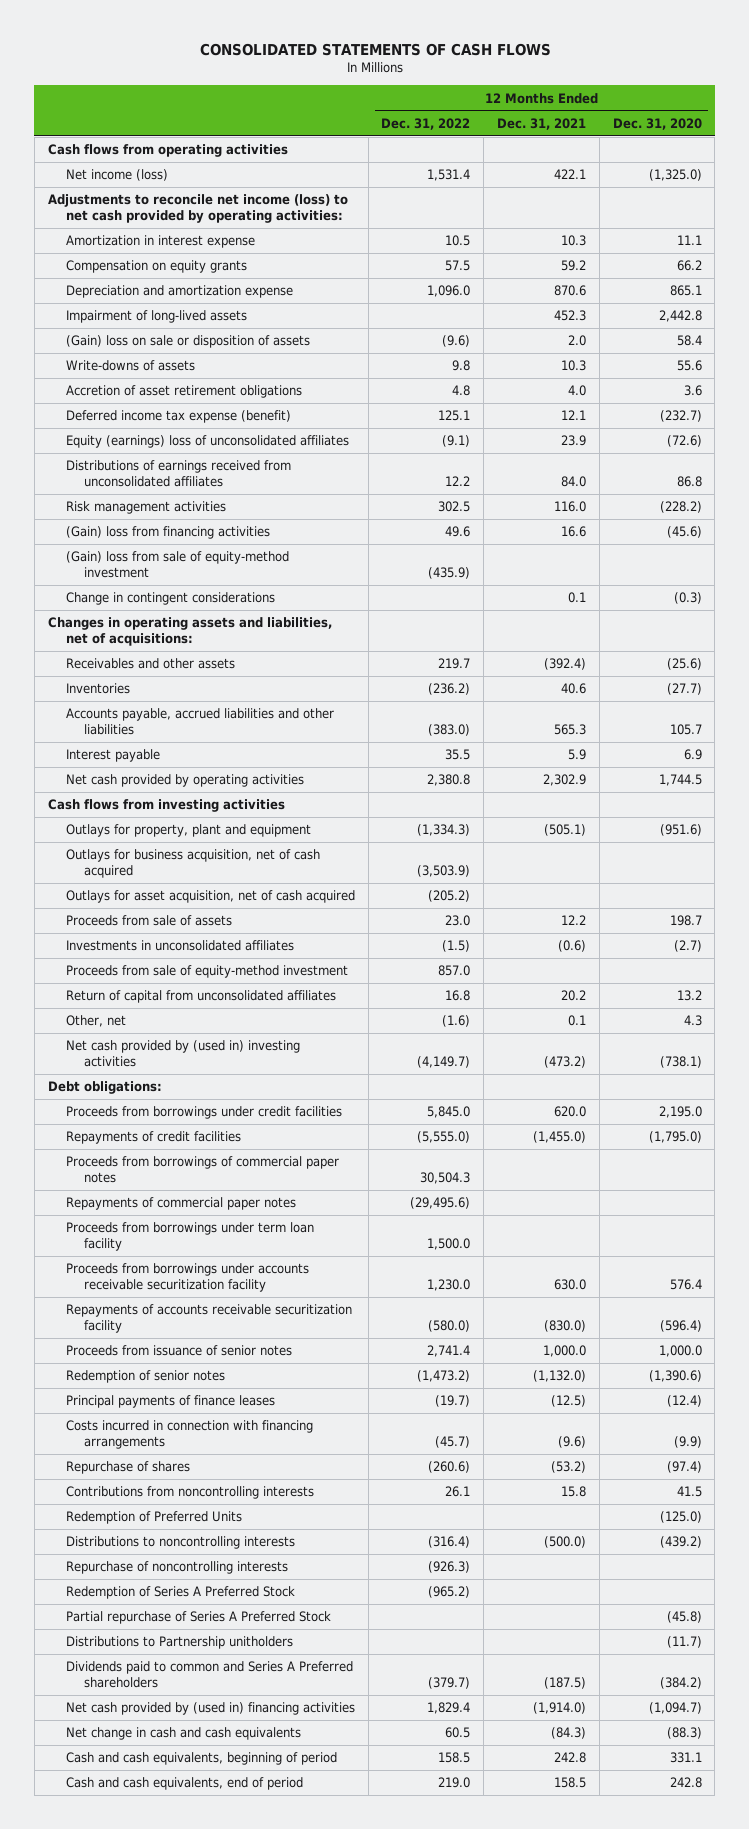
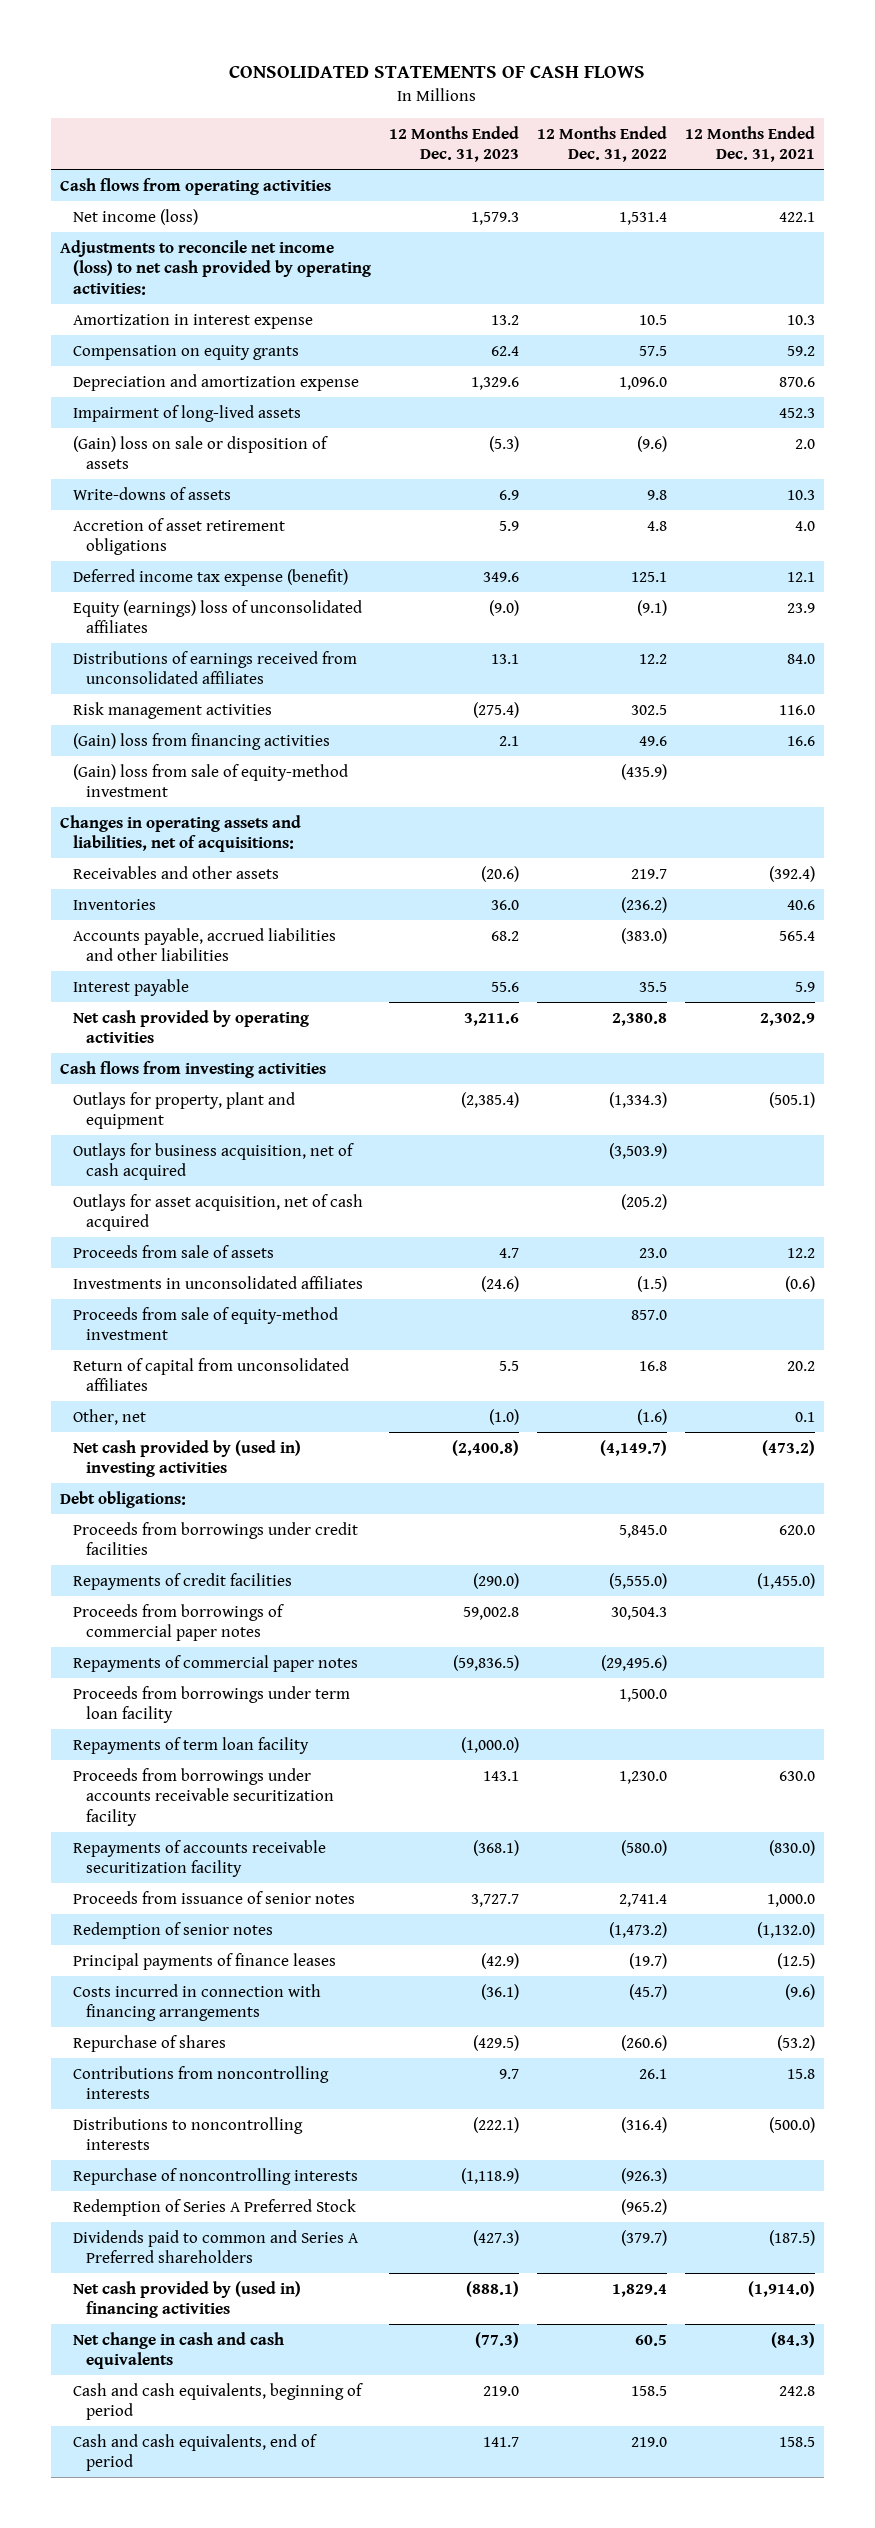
- | 12 Months Ended Dec. 31, 2022 | 12 Months Ended Dec. 31, 2021 | 12 Months Ended Dec. 31, 2020
+ | 12 Months Ended Dec. 31, 2023 | 12 Months Ended Dec. 31, 2022 | 12 Months Ended Dec. 31, 2021
- Change in contingent considerations | | 0.1 | (0.3)
- Accounts payable, accrued liabilities and other liabilities | (383.0) | 565.3 | 105.7
+ Accounts payable, accrued liabilities and other liabilities | 68.2 | (383.0) | 565.4
+ Repayments of term loan facility | (1,000.0) | |
- Redemption of Preferred Units | | | (125.0)
- Partial repurchase of Series A Preferred Stock | | | (45.8)
- Distributions to Partnership unitholders | | | (11.7)

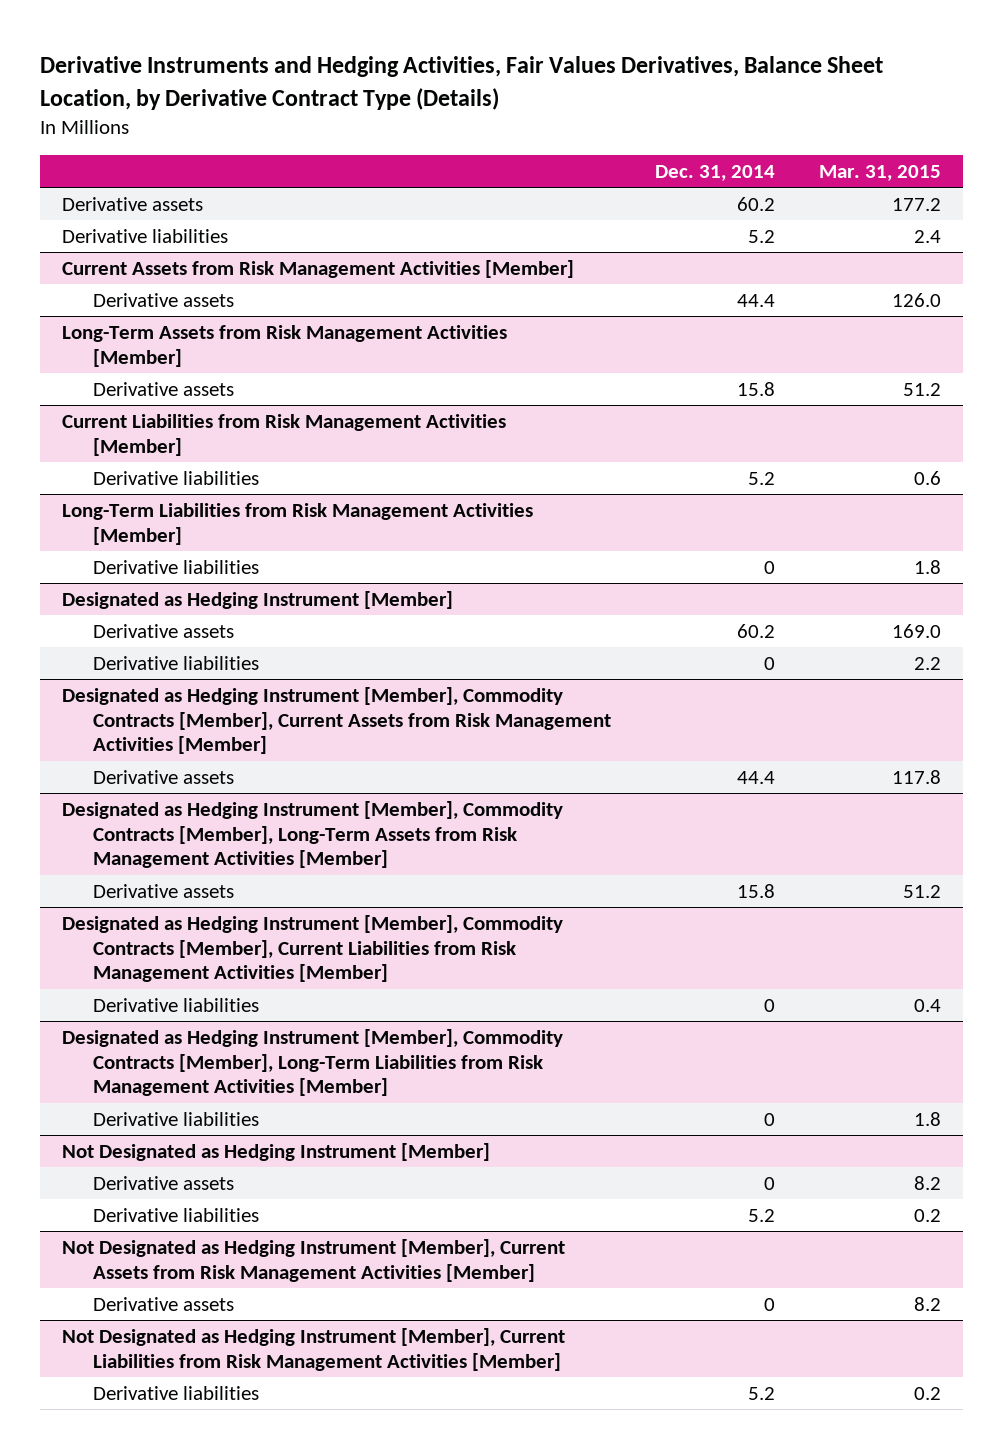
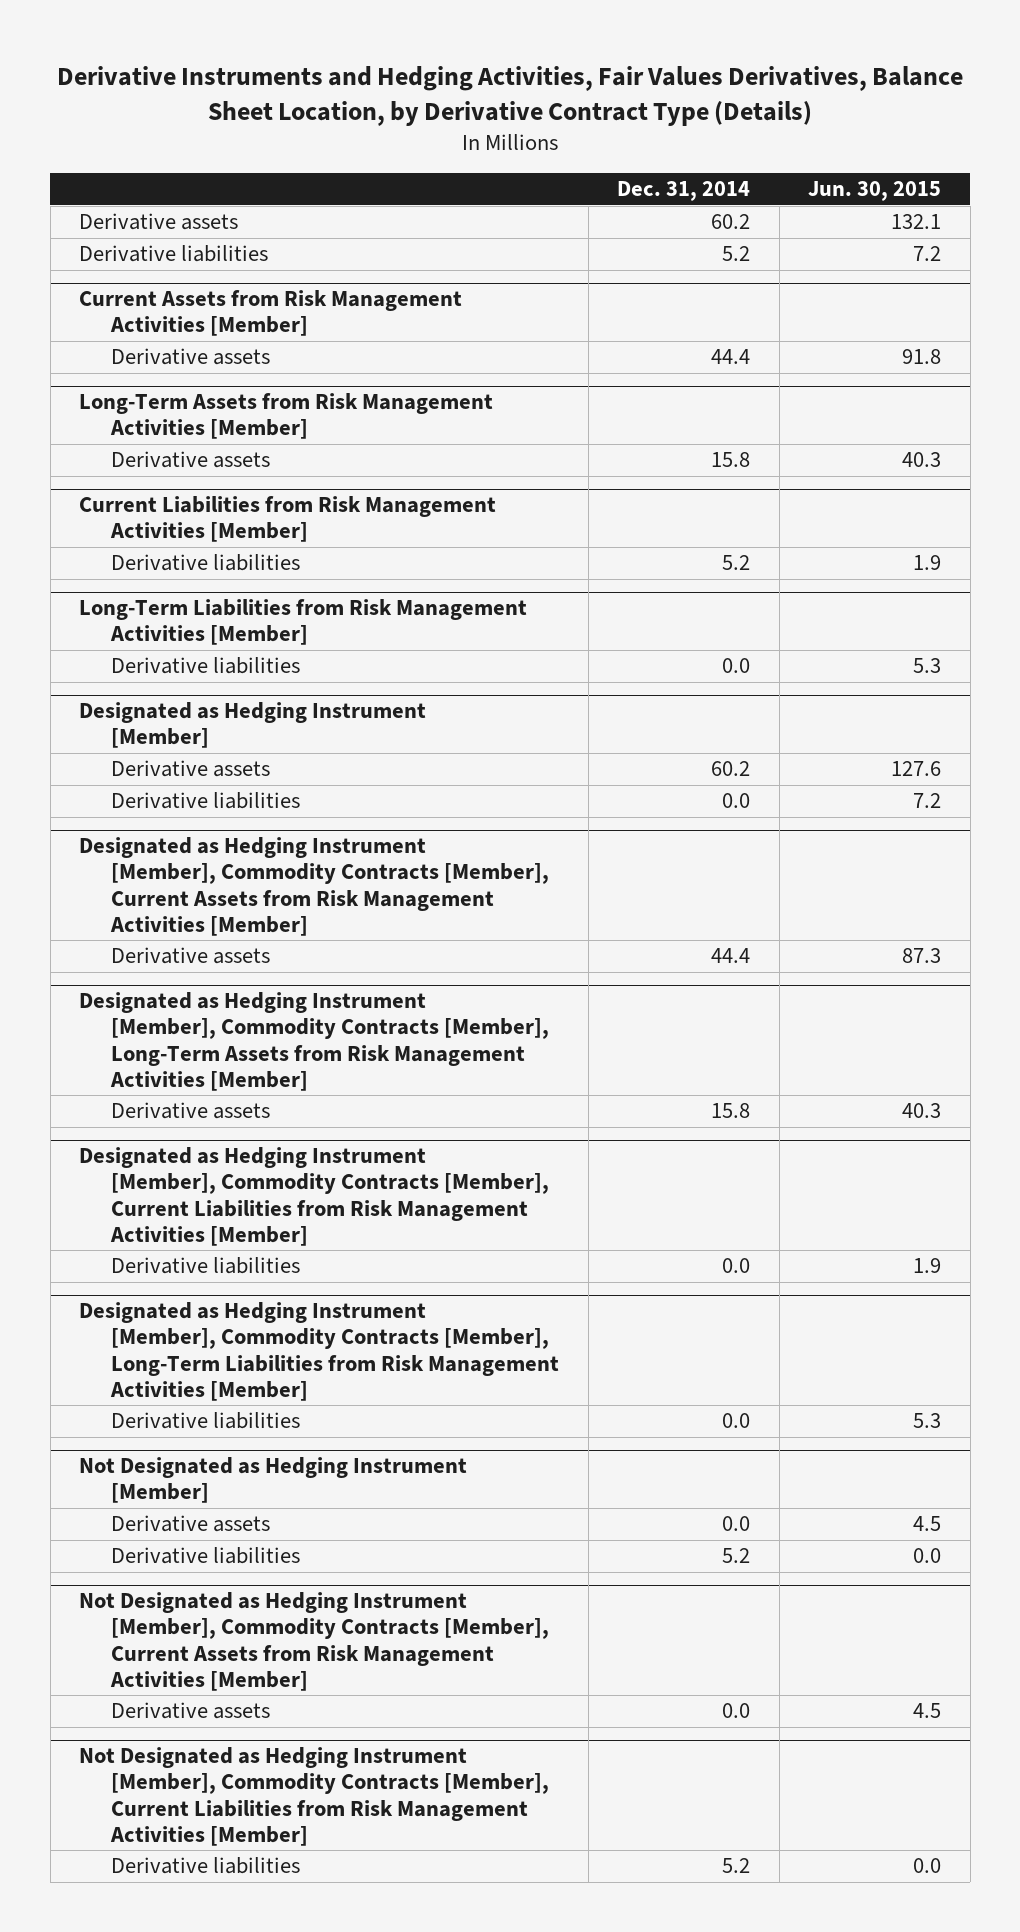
- | Dec. 31, 2014 | Mar. 31, 2015
+ | Dec. 31, 2014 | Jun. 30, 2015
@ Long-Term Liabilities from Risk Management Activities [Member]
- Derivative liabilities | 0 | 1.8
+ Derivative liabilities | 0.0 | 5.3
@ Designated as Hedging Instrument [Member]
- Derivative liabilities | 0 | 2.2
+ Derivative liabilities | 0.0 | 7.2
@ Designated as Hedging Instrument [Member], Commodity Contracts [Member], Current Liabilities from Risk Management Activities [Member]
- Derivative liabilities | 0 | 0.4
+ Derivative liabilities | 0.0 | 1.9
@ Designated as Hedging Instrument [Member], Commodity Contracts [Member], Long-Term Liabilities from Risk Management Activities [Member]
- Derivative liabilities | 0 | 1.8
+ Derivative liabilities | 0.0 | 5.3
@ Not Designated as Hedging Instrument [Member]
- Derivative assets | 0 | 8.2
+ Derivative assets | 0.0 | 4.5
- Not Designated as Hedging Instrument [Member], Current Assets from Risk Management Activities [Member]
- Derivative assets | 0 | 8.2
- Not Designated as Hedging Instrument [Member], Current Liabilities from Risk Management Activities [Member]
+ Not Designated as Hedging Instrument [Member], Commodity Contracts [Member], Current Assets from Risk Management Activities [Member]
+ Derivative assets | 0.0 | 4.5
+ Not Designated as Hedging Instrument [Member], Commodity Contracts [Member], Current Liabilities from Risk Management Activities [Member]

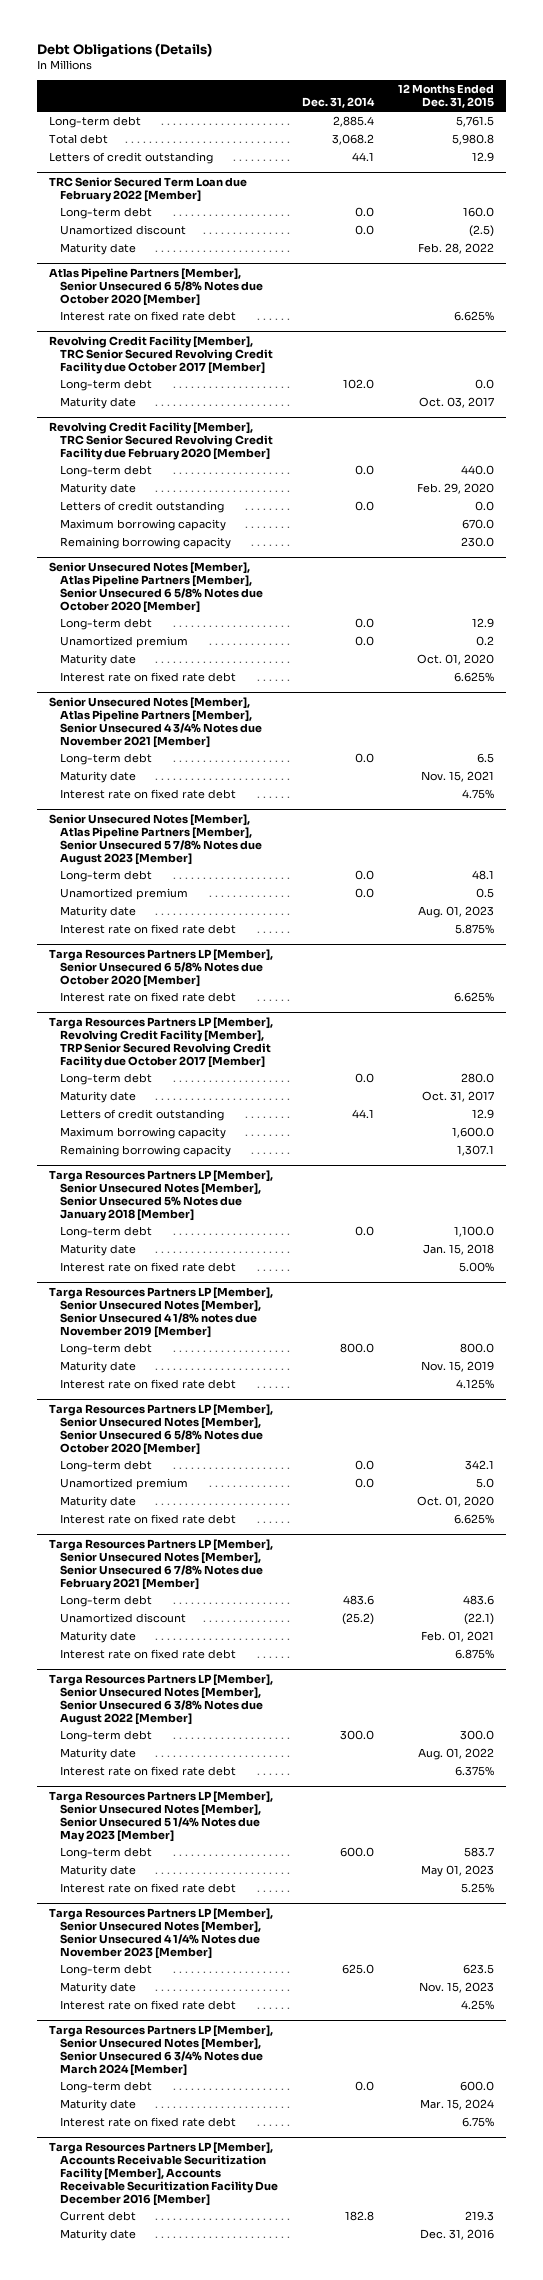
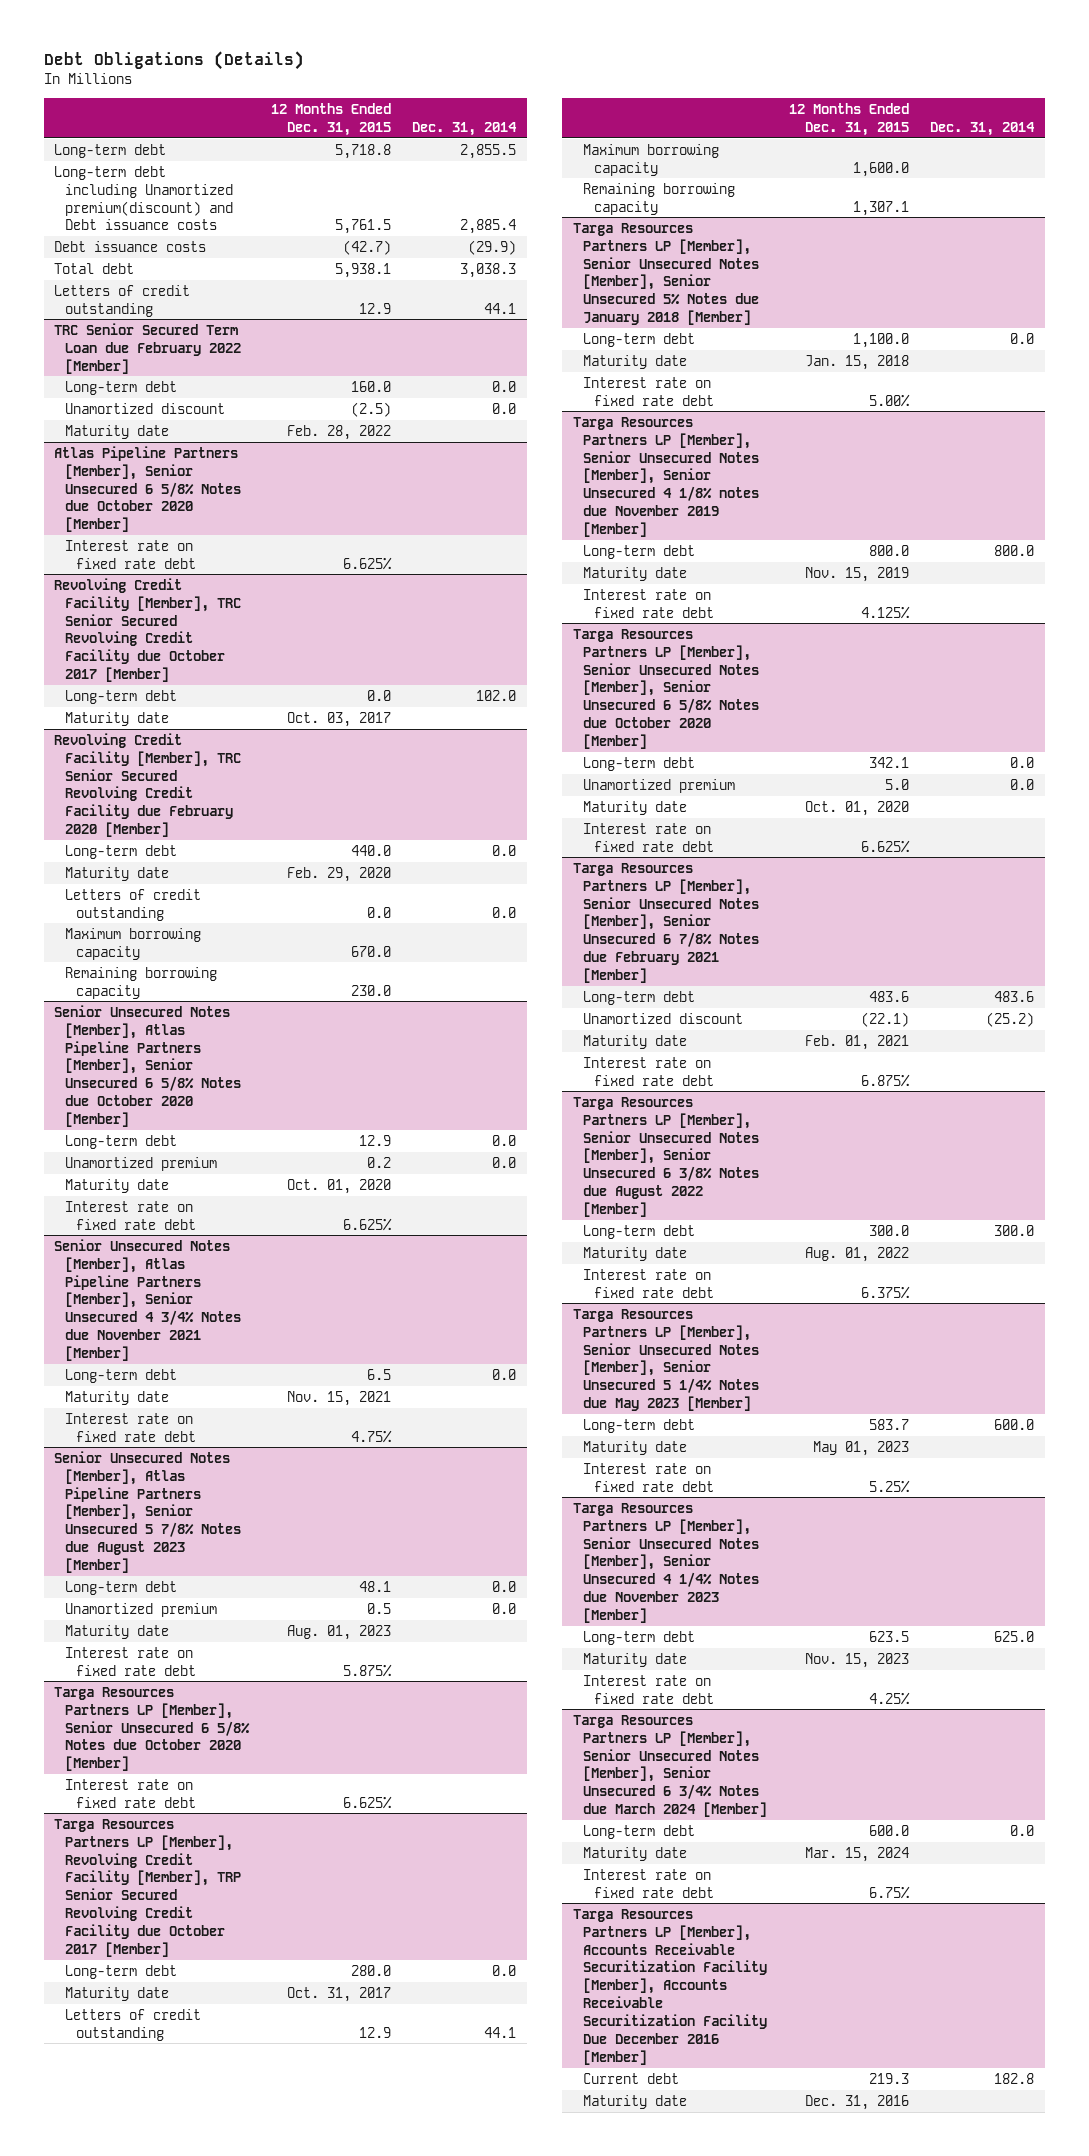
- | Dec. 31, 2014 | 12 Months Ended Dec. 31, 2015
+ | 12 Months Ended Dec. 31, 2015 | Dec. 31, 2014
- Long-term debt | 2,885.4 | 5,761.5
- Total debt | 3,068.2 | 5,980.8
+ Long-term debt | 5,718.8 | 2,855.5
+ Long-term debt including Unamortized premium(discount) and Debt issuance costs | 5,761.5 | 2,885.4
+ Debt issuance costs | (42.7) | (29.9)
+ Total debt | 5,938.1 | 3,038.3

